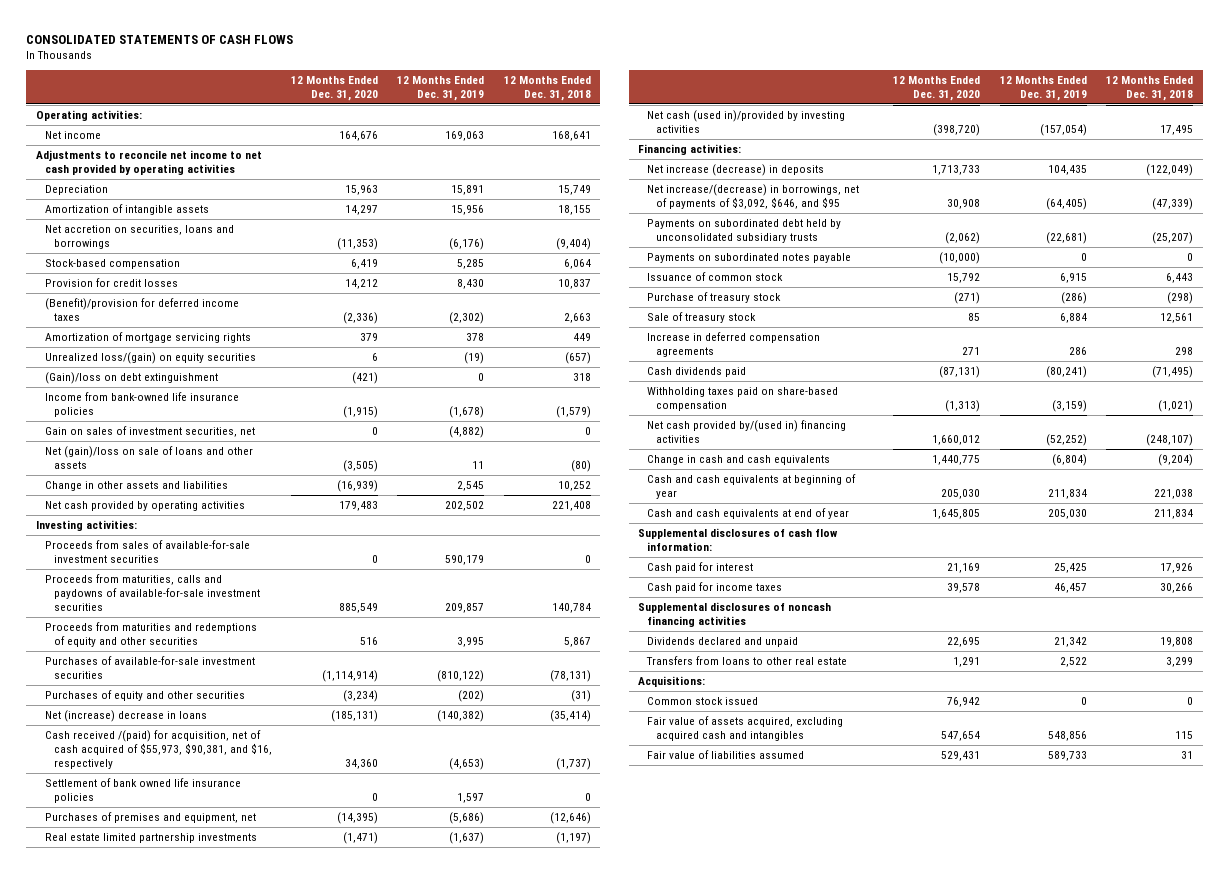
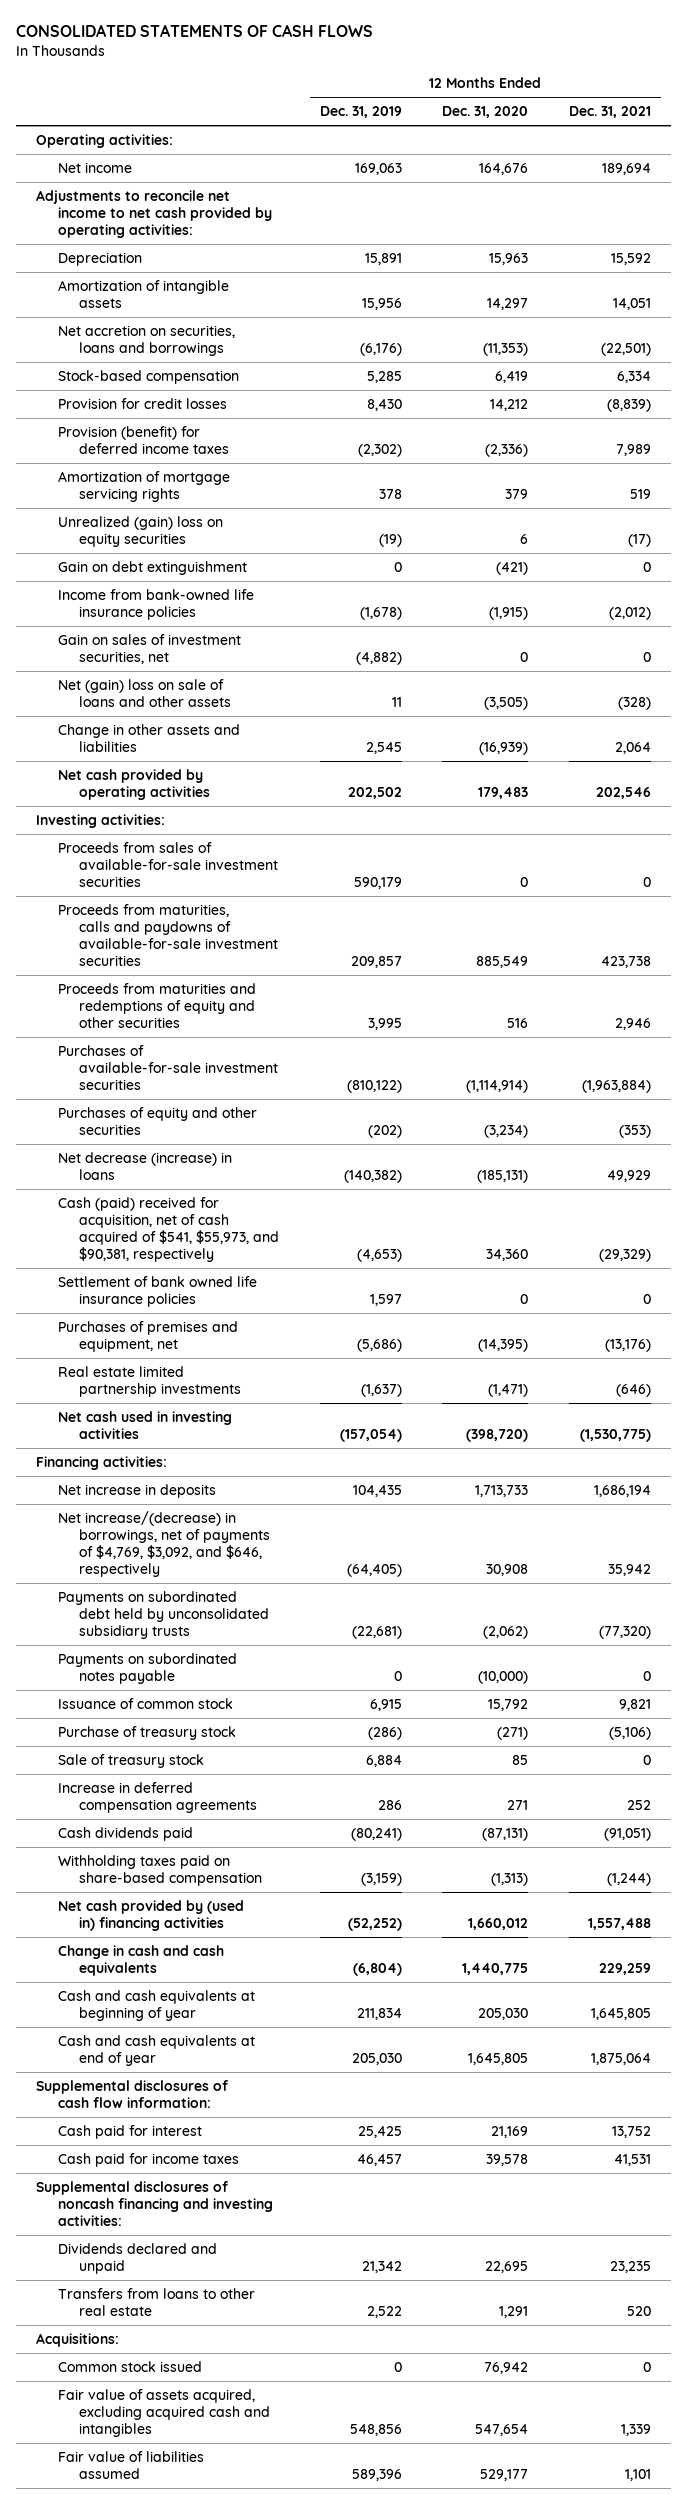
- | 12 Months Ended Dec. 31, 2020 | 12 Months Ended Dec. 31, 2019 | 12 Months Ended Dec. 31, 2018
+ | 12 Months Ended Dec. 31, 2019 | 12 Months Ended Dec. 31, 2020 | 12 Months Ended Dec. 31, 2021
- Adjustments to reconcile net income to net cash provided by operating activities
+ Adjustments to reconcile net income to net cash provided by operating activities:
- (Benefit)/provision for deferred income taxes | (2,336) | (2,302) | 2,663
+ Provision (benefit) for deferred income taxes | (2,302) | (2,336) | 7,989
- Unrealized loss/(gain) on equity securities | 6 | (19) | (657)
- (Gain)/loss on debt extinguishment | (421) | 0 | 318
+ Unrealized (gain) loss on equity securities | (19) | 6 | (17)
+ Gain on debt extinguishment | 0 | (421) | 0
- Net (gain)/loss on sale of loans and other assets | (3,505) | 11 | (80)
+ Net (gain) loss on sale of loans and other assets | 11 | (3,505) | (328)
- Net (increase) decrease in loans | (185,131) | (140,382) | (35,414)
- Cash received /(paid) for acquisition, net of cash acquired of $55,973, $90,381, and $16, respectively | 34,360 | (4,653) | (1,737)
+ Net decrease (increase) in loans | (140,382) | (185,131) | 49,929
+ Cash (paid) received for acquisition, net of cash acquired of $541, $55,973, and $90,381, respectively | (4,653) | 34,360 | (29,329)
- Net cash (used in)/provided by investing activities | (398,720) | (157,054) | 17,495
+ Net cash used in investing activities | (157,054) | (398,720) | (1,530,775)
- Net increase (decrease) in deposits | 1,713,733 | 104,435 | (122,049)
- Net increase/(decrease) in borrowings, net of payments of $3,092, $646, and $95 | 30,908 | (64,405) | (47,339)
+ Net increase in deposits | 104,435 | 1,713,733 | 1,686,194
+ Net increase/(decrease) in borrowings, net of payments of $4,769, $3,092, and $646, respectively | (64,405) | 30,908 | 35,942
- Net cash provided by/(used in) financing activities | 1,660,012 | (52,252) | (248,107)
+ Net cash provided by (used in) financing activities | (52,252) | 1,660,012 | 1,557,488
- Supplemental disclosures of noncash financing activities
+ Supplemental disclosures of noncash financing and investing activities:
- Fair value of liabilities assumed | 529,431 | 589,733 | 31
+ Fair value of liabilities assumed | 589,396 | 529,177 | 1,101

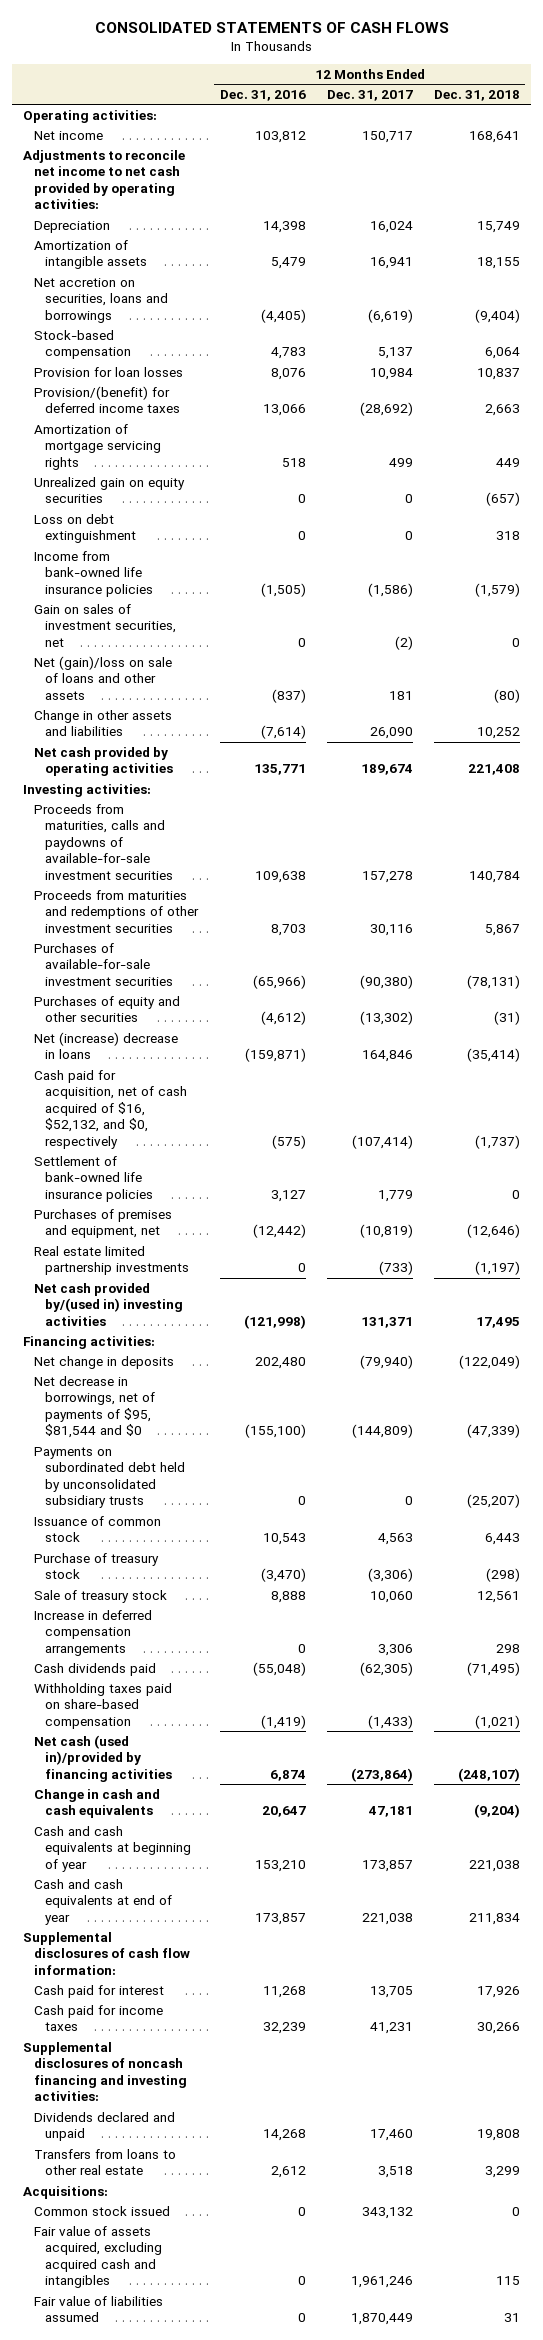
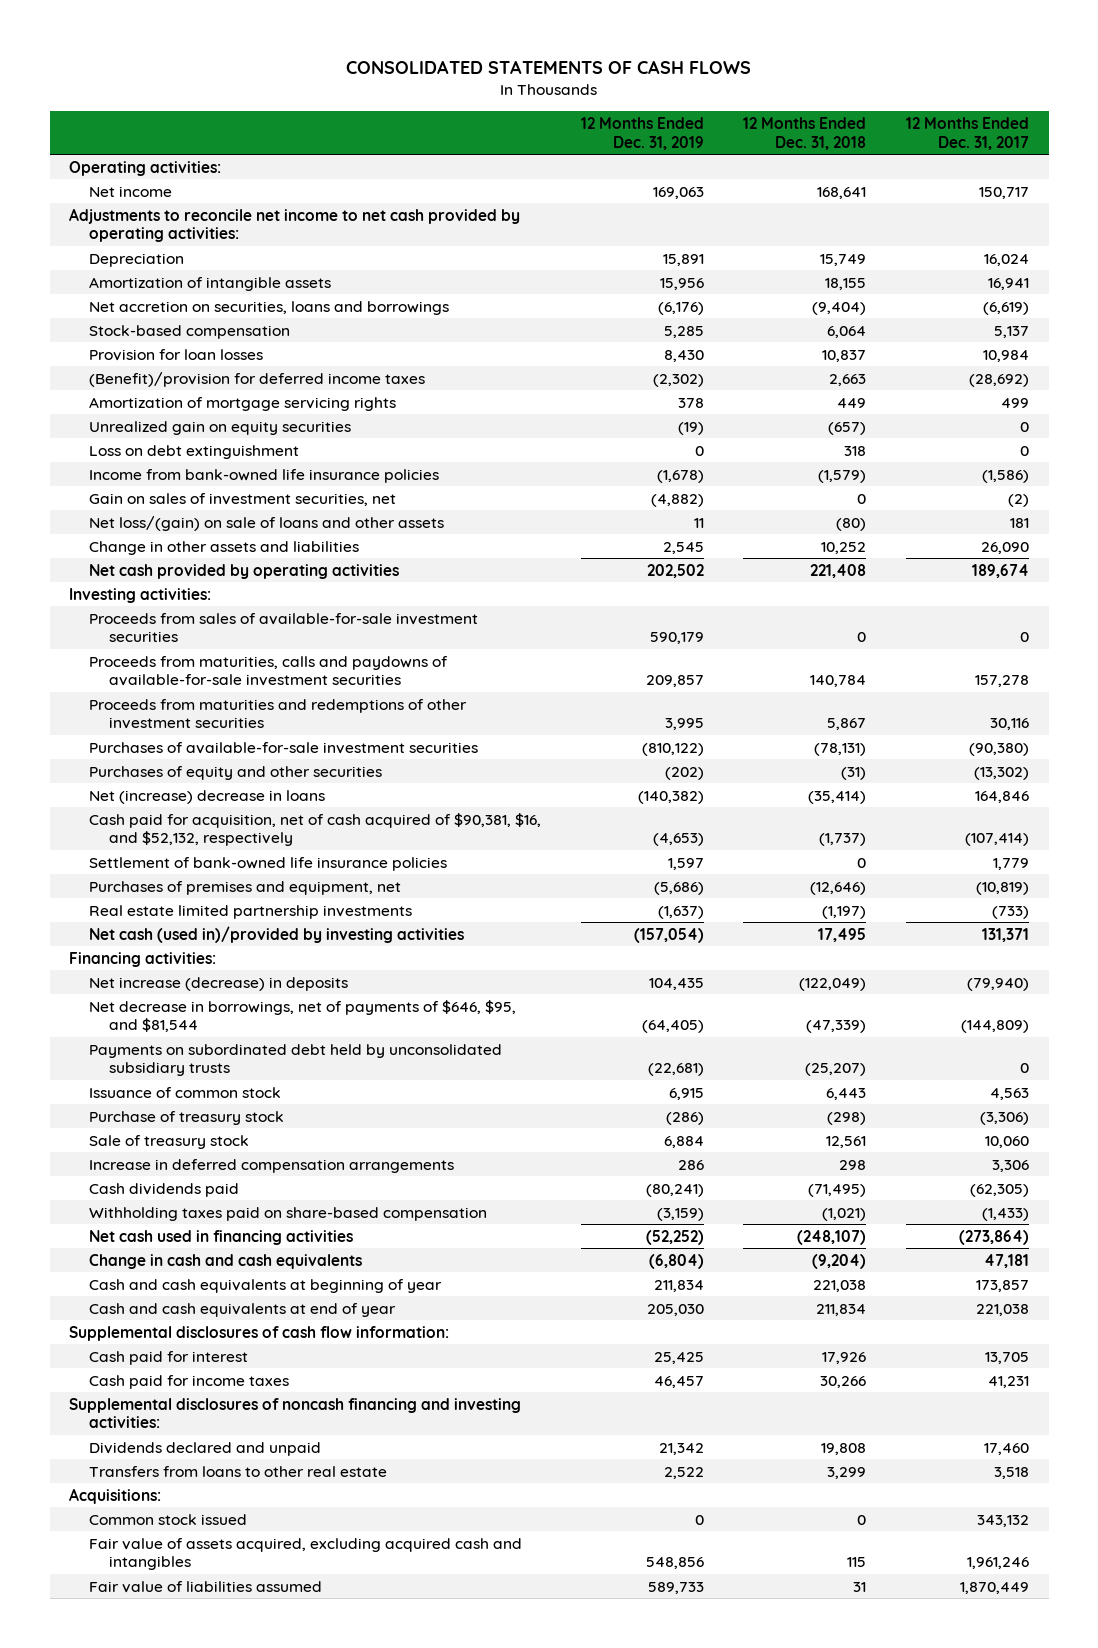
- | 12 Months Ended Dec. 31, 2016 | 12 Months Ended Dec. 31, 2017 | 12 Months Ended Dec. 31, 2018
+ | 12 Months Ended Dec. 31, 2019 | 12 Months Ended Dec. 31, 2018 | 12 Months Ended Dec. 31, 2017
- Provision/(benefit) for deferred income taxes | 13,066 | (28,692) | 2,663
+ (Benefit)/provision for deferred income taxes | (2,302) | 2,663 | (28,692)
- Net (gain)/loss on sale of loans and other assets | (837) | 181 | (80)
+ Net loss/(gain) on sale of loans and other assets | 11 | (80) | 181
+ Proceeds from sales of available-for-sale investment securities | 590,179 | 0 | 0
- Cash paid for acquisition, net of cash acquired of $16, $52,132, and $0, respectively | (575) | (107,414) | (1,737)
+ Cash paid for acquisition, net of cash acquired of $90,381, $16, and $52,132, respectively | (4,653) | (1,737) | (107,414)
- Net cash provided by/(used in) investing activities | (121,998) | 131,371 | 17,495
+ Net cash (used in)/provided by investing activities | (157,054) | 17,495 | 131,371
- Net change in deposits | 202,480 | (79,940) | (122,049)
- Net decrease in borrowings, net of payments of $95, $81,544 and $0 | (155,100) | (144,809) | (47,339)
+ Net increase (decrease) in deposits | 104,435 | (122,049) | (79,940)
+ Net decrease in borrowings, net of payments of $646, $95, and $81,544 | (64,405) | (47,339) | (144,809)
- Net cash (used in)/provided by financing activities | 6,874 | (273,864) | (248,107)
+ Net cash used in financing activities | (52,252) | (248,107) | (273,864)

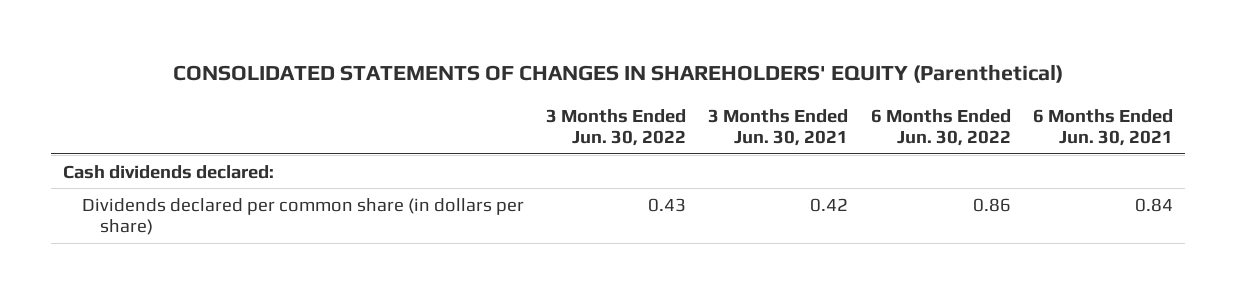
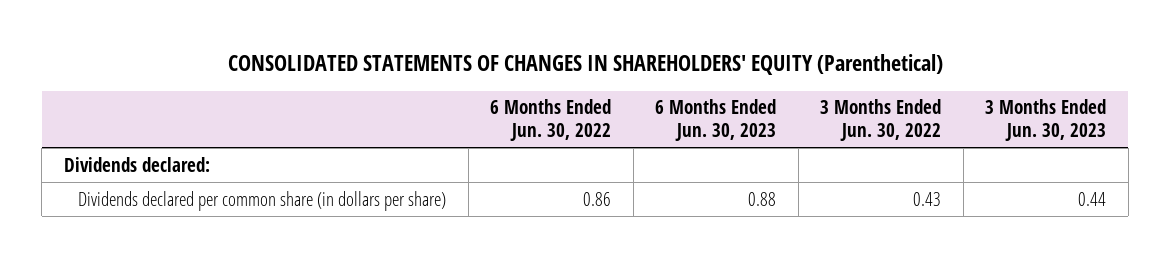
- | 3 Months Ended Jun. 30, 2022 | 3 Months Ended Jun. 30, 2021 | 6 Months Ended Jun. 30, 2022 | 6 Months Ended Jun. 30, 2021
+ | 6 Months Ended Jun. 30, 2022 | 6 Months Ended Jun. 30, 2023 | 3 Months Ended Jun. 30, 2022 | 3 Months Ended Jun. 30, 2023
- Cash dividends declared:
+ Dividends declared:

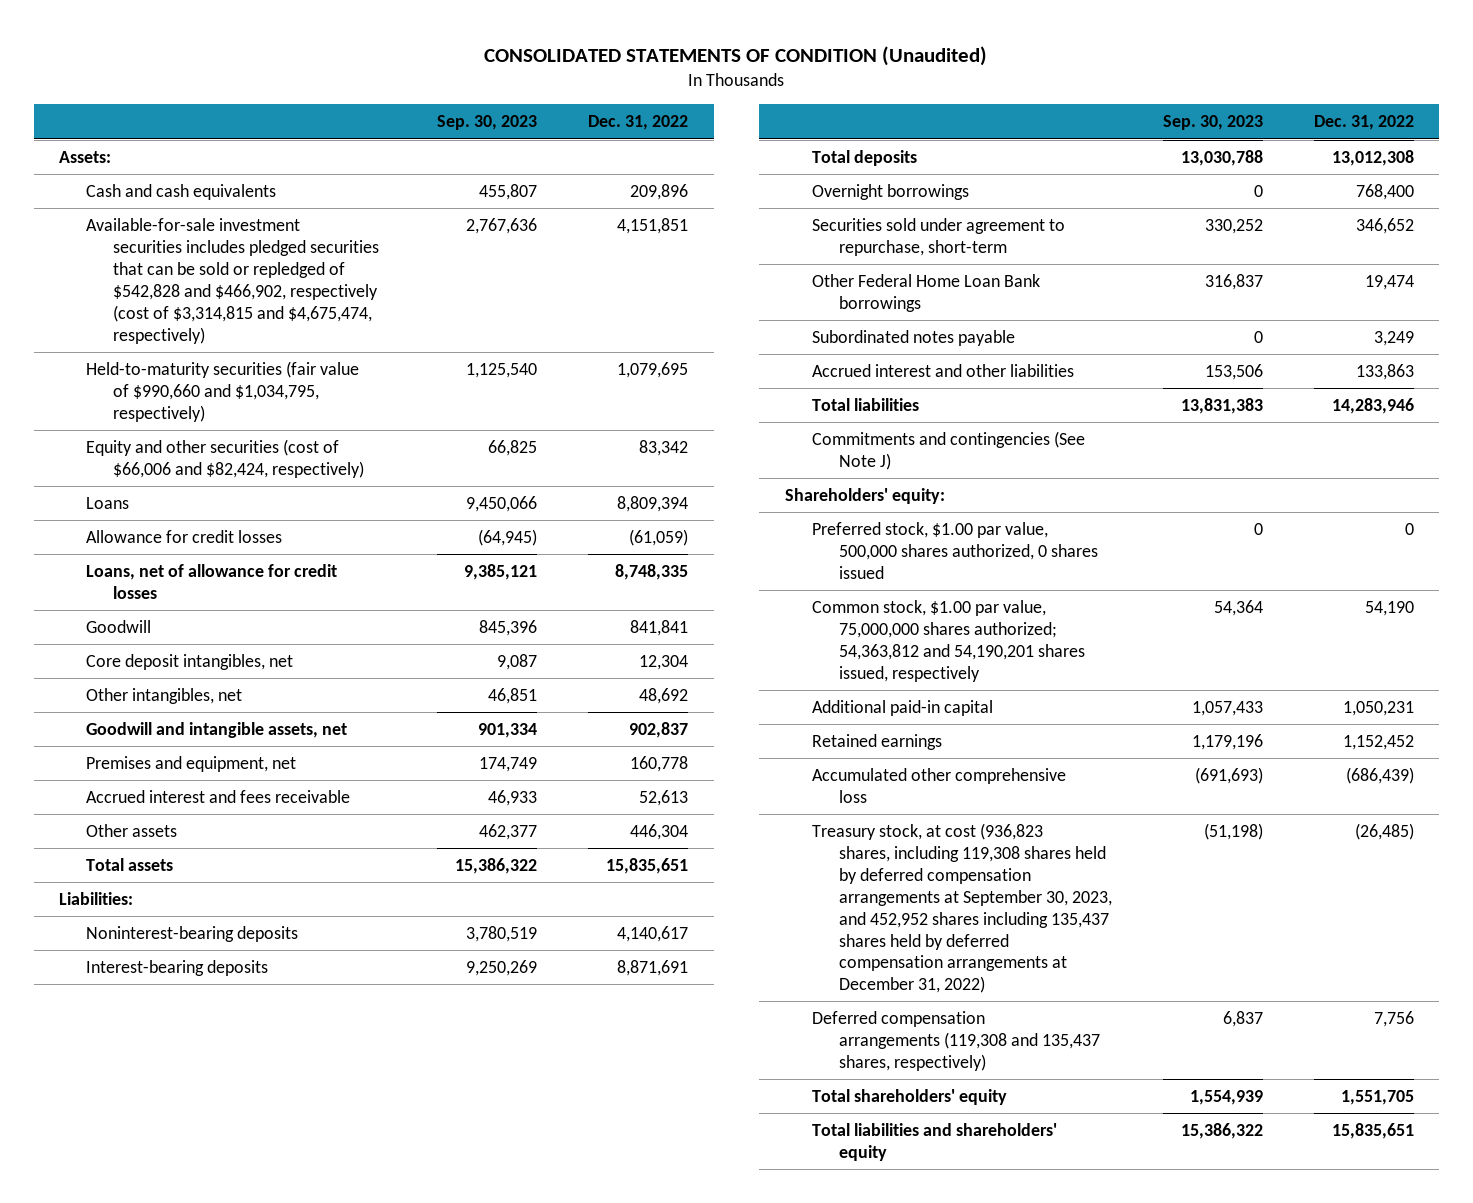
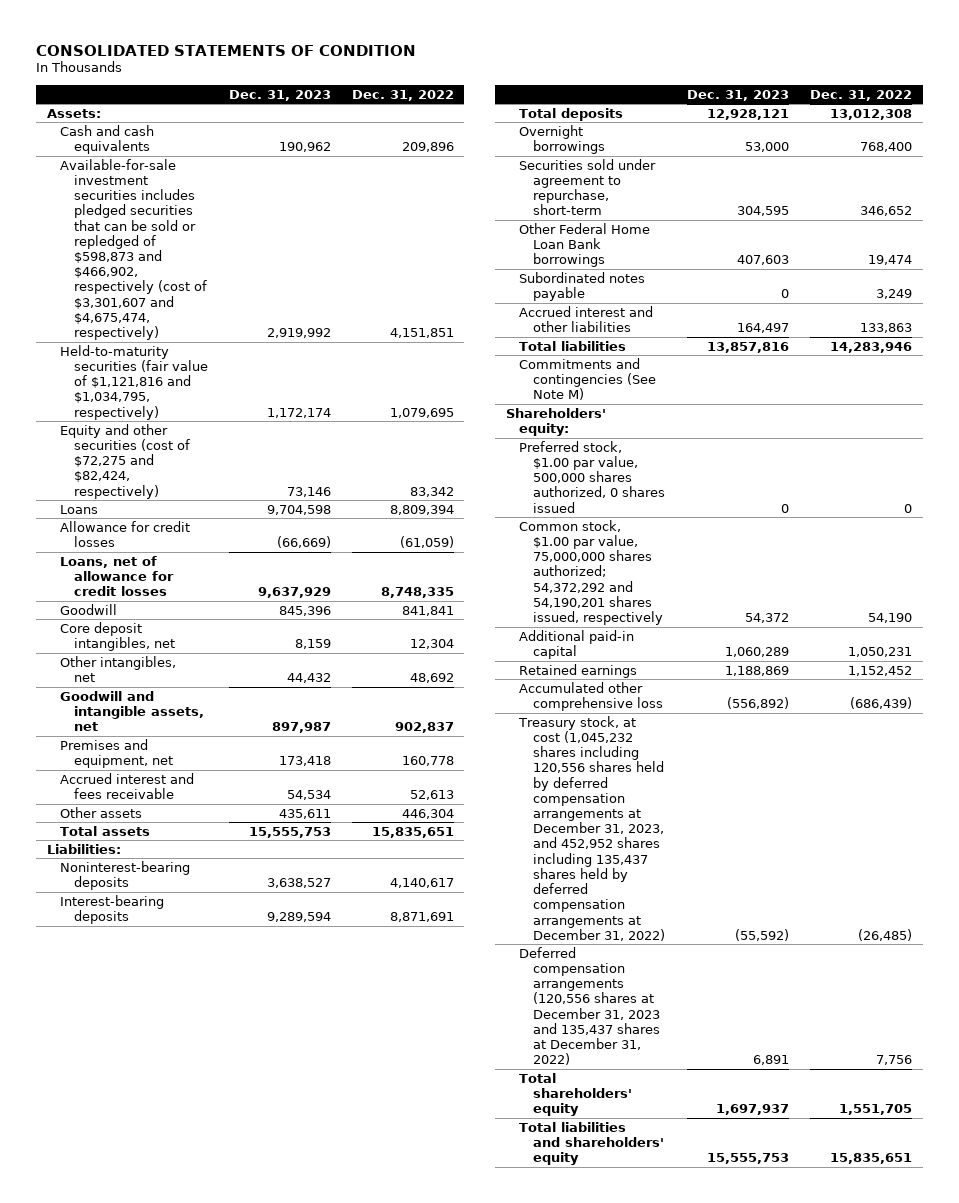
- CONSOLIDATED STATEMENTS OF CONDITION (Unaudited)
+ CONSOLIDATED STATEMENTS OF CONDITION
- | Sep. 30, 2023 | Dec. 31, 2022
+ | Dec. 31, 2023 | Dec. 31, 2022
- Available-for-sale investment securities includes pledged securities that can be sold or repledged of $542,828 and $466,902, respectively (cost of $3,314,815 and $4,675,474, respectively) | 2,767,636 | 4,151,851
- Held-to-maturity securities (fair value of $990,660 and $1,034,795, respectively) | 1,125,540 | 1,079,695
- Equity and other securities (cost of $66,006 and $82,424, respectively) | 66,825 | 83,342
+ Available-for-sale investment securities includes pledged securities that can be sold or repledged of $598,873 and $466,902, respectively (cost of $3,301,607 and $4,675,474, respectively) | 2,919,992 | 4,151,851
+ Held-to-maturity securities (fair value of $1,121,816 and $1,034,795, respectively) | 1,172,174 | 1,079,695
+ Equity and other securities (cost of $72,275 and $82,424, respectively) | 73,146 | 83,342
- Commitments and contingencies (See Note J)
+ Commitments and contingencies (See Note M)
- Common stock, $1.00 par value, 75,000,000 shares authorized; 54,363,812 and 54,190,201 shares issued, respectively | 54,364 | 54,190
+ Common stock, $1.00 par value, 75,000,000 shares authorized; 54,372,292 and 54,190,201 shares issued, respectively | 54,372 | 54,190
- Treasury stock, at cost (936,823 shares, including 119,308 shares held by deferred compensation arrangements at September 30, 2023, and 452,952 shares including 135,437 shares held by deferred compensation arrangements at December 31, 2022) | (51,198) | (26,485)
- Deferred compensation arrangements (119,308 and 135,437 shares, respectively) | 6,837 | 7,756
+ Treasury stock, at cost (1,045,232 shares including 120,556 shares held by deferred compensation arrangements at December 31, 2023, and 452,952 shares including 135,437 shares held by deferred compensation arrangements at December 31, 2022) | (55,592) | (26,485)
+ Deferred compensation arrangements (120,556 shares at December 31, 2023 and 135,437 shares at December 31, 2022) | 6,891 | 7,756

